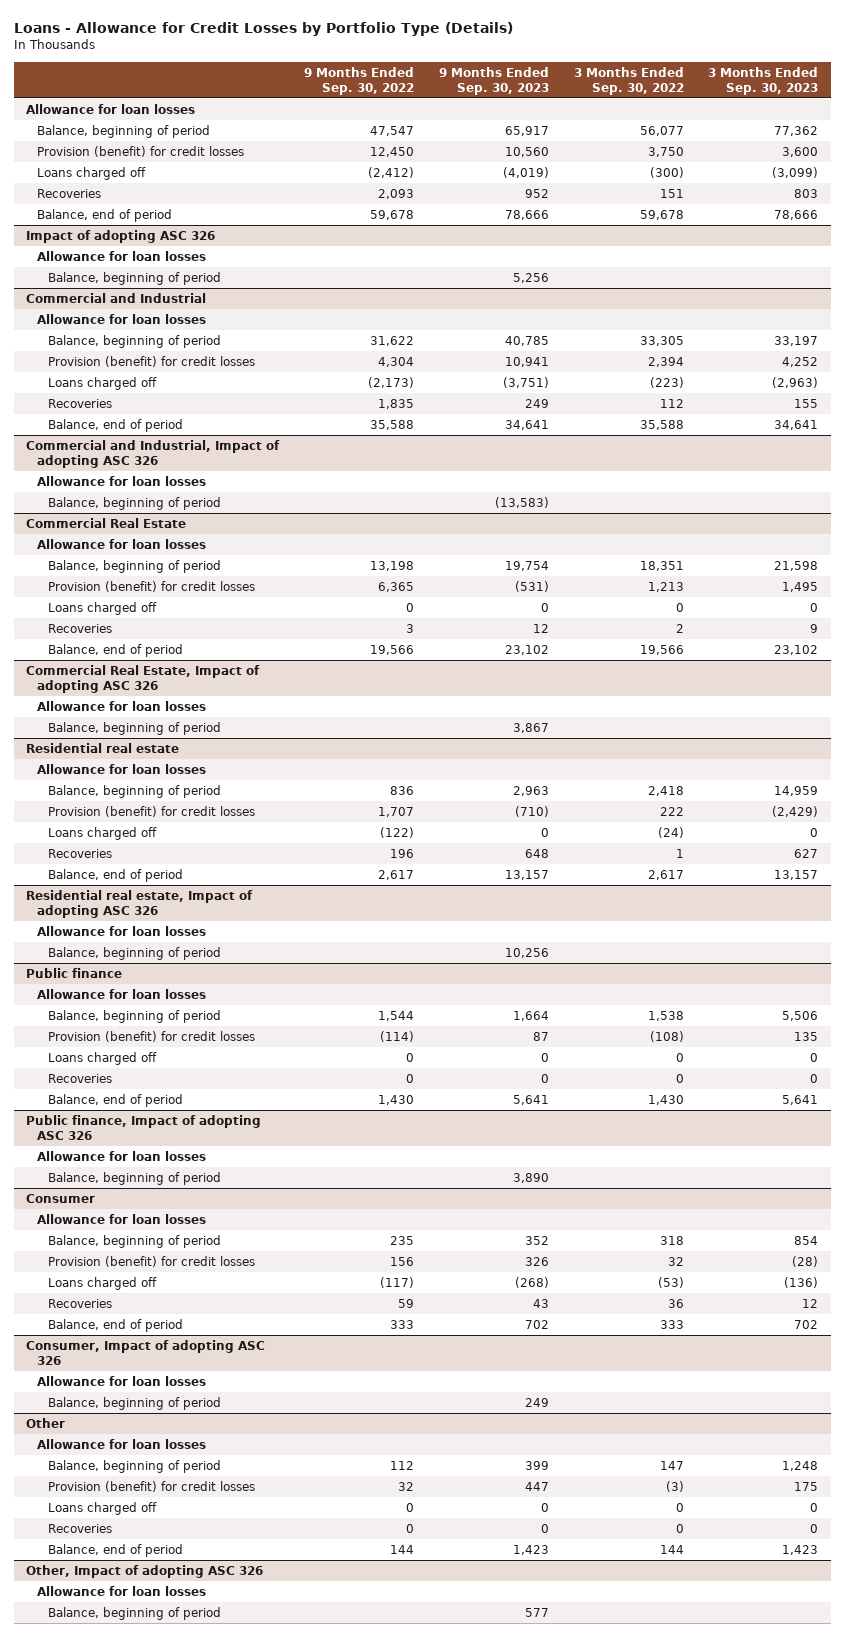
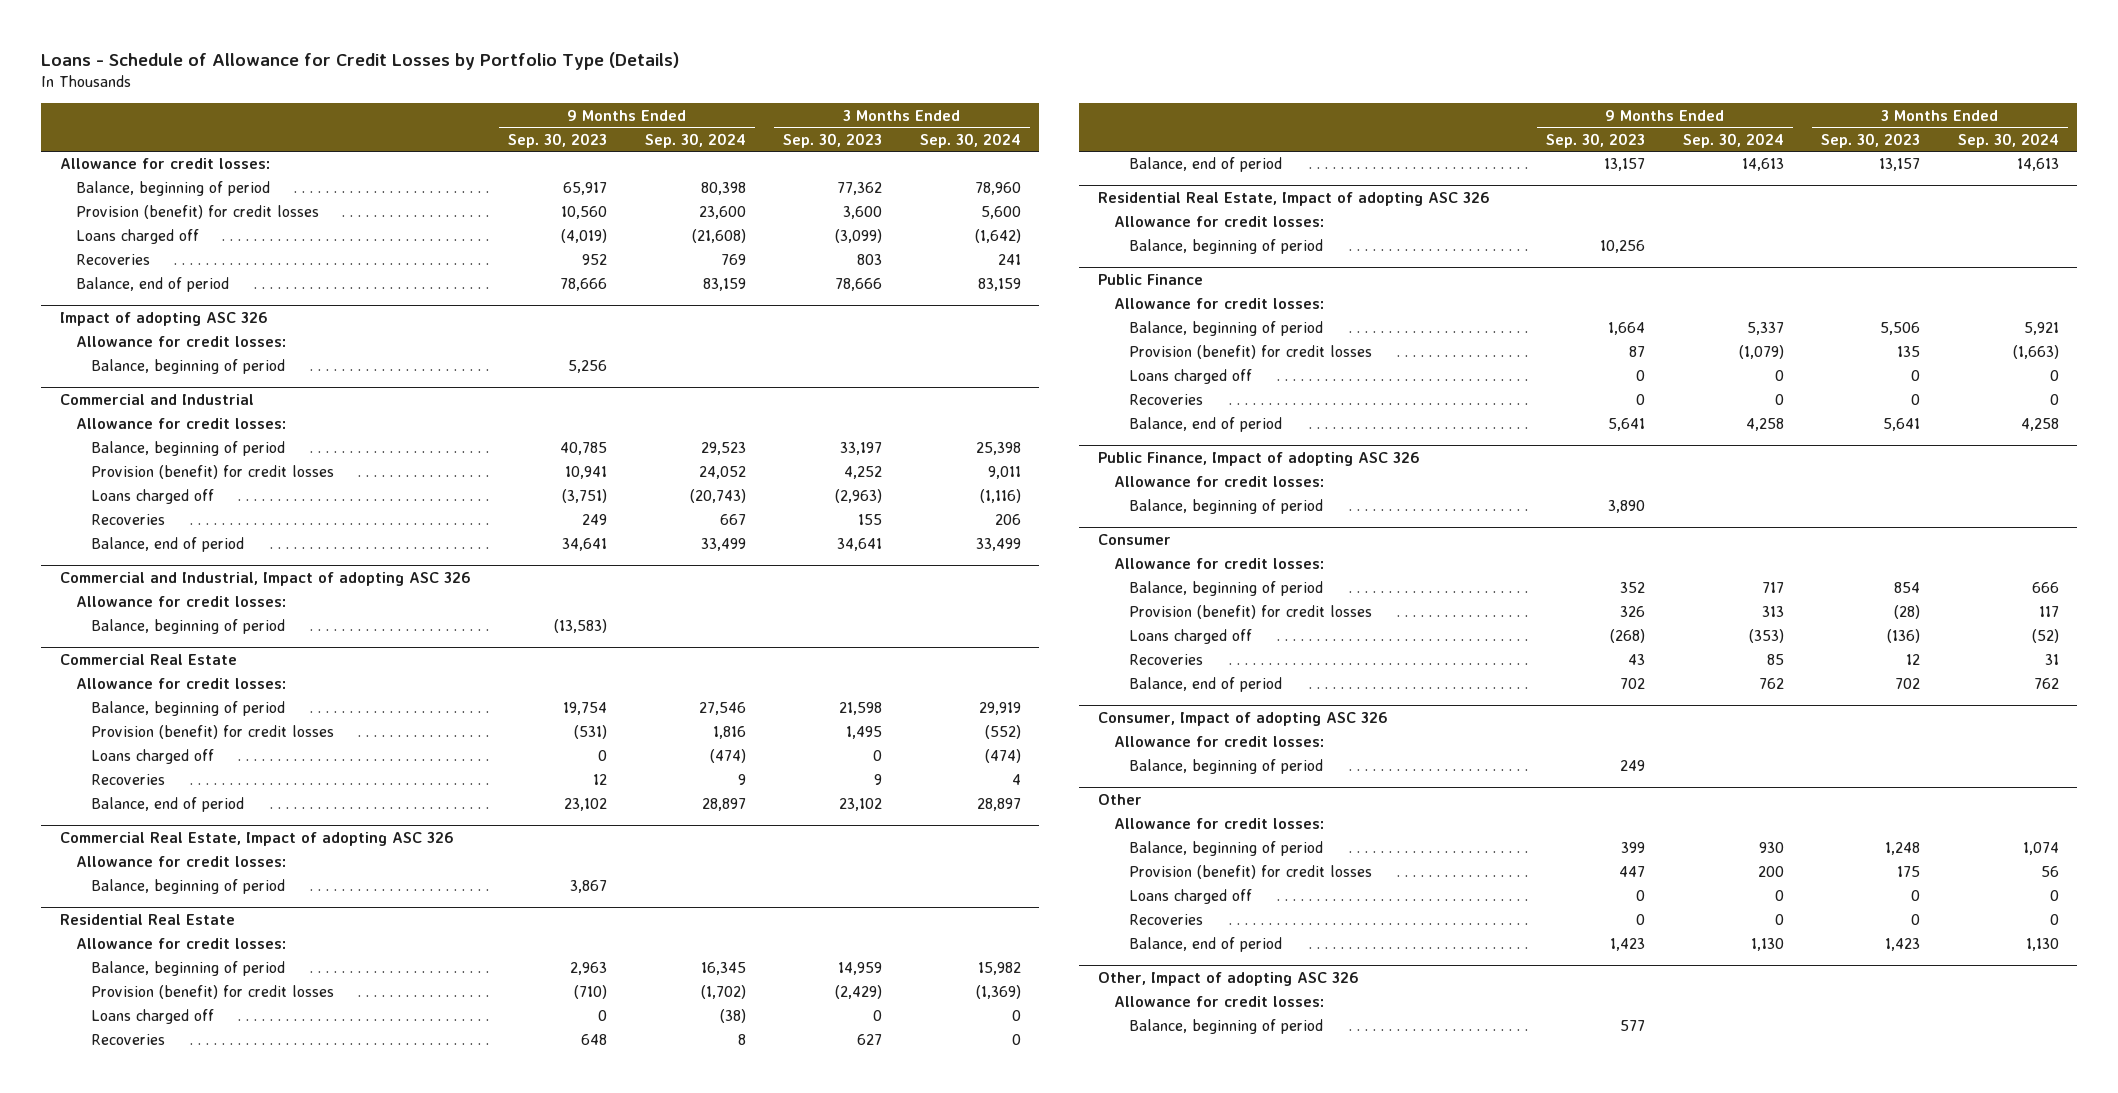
- Loans - Allowance for Credit Losses by Portfolio Type (Details)
+ Loans - Schedule of Allowance for Credit Losses by Portfolio Type (Details)
- | 9 Months Ended Sep. 30, 2022 | 9 Months Ended Sep. 30, 2023 | 3 Months Ended Sep. 30, 2022 | 3 Months Ended Sep. 30, 2023
+ | 9 Months Ended Sep. 30, 2023 | 9 Months Ended Sep. 30, 2024 | 3 Months Ended Sep. 30, 2023 | 3 Months Ended Sep. 30, 2024
- Allowance for loan losses
+ Allowance for credit losses:
@ Impact of adopting ASC 326
- Allowance for loan losses
+ Allowance for credit losses:
@ Commercial and Industrial
- Allowance for loan losses
+ Allowance for credit losses:
@ Commercial and Industrial, Impact of adopting ASC 326
- Allowance for loan losses
+ Allowance for credit losses:
@ Commercial Real Estate
- Allowance for loan losses
+ Allowance for credit losses:
@ Commercial Real Estate, Impact of adopting ASC 326
- Allowance for loan losses
+ Allowance for credit losses:
- Residential real estate
- Allowance for loan losses
+ Residential Real Estate
+ Allowance for credit losses:
- Residential real estate, Impact of adopting ASC 326
- Allowance for loan losses
+ Residential Real Estate, Impact of adopting ASC 326
+ Allowance for credit losses:
- Public finance
- Allowance for loan losses
+ Public Finance
+ Allowance for credit losses:
- Public finance, Impact of adopting ASC 326
- Allowance for loan losses
+ Public Finance, Impact of adopting ASC 326
+ Allowance for credit losses:
@ Consumer
- Allowance for loan losses
+ Allowance for credit losses:
@ Consumer, Impact of adopting ASC 326
- Allowance for loan losses
+ Allowance for credit losses:
@ Other
- Allowance for loan losses
+ Allowance for credit losses:
@ Other, Impact of adopting ASC 326
- Allowance for loan losses
+ Allowance for credit losses:

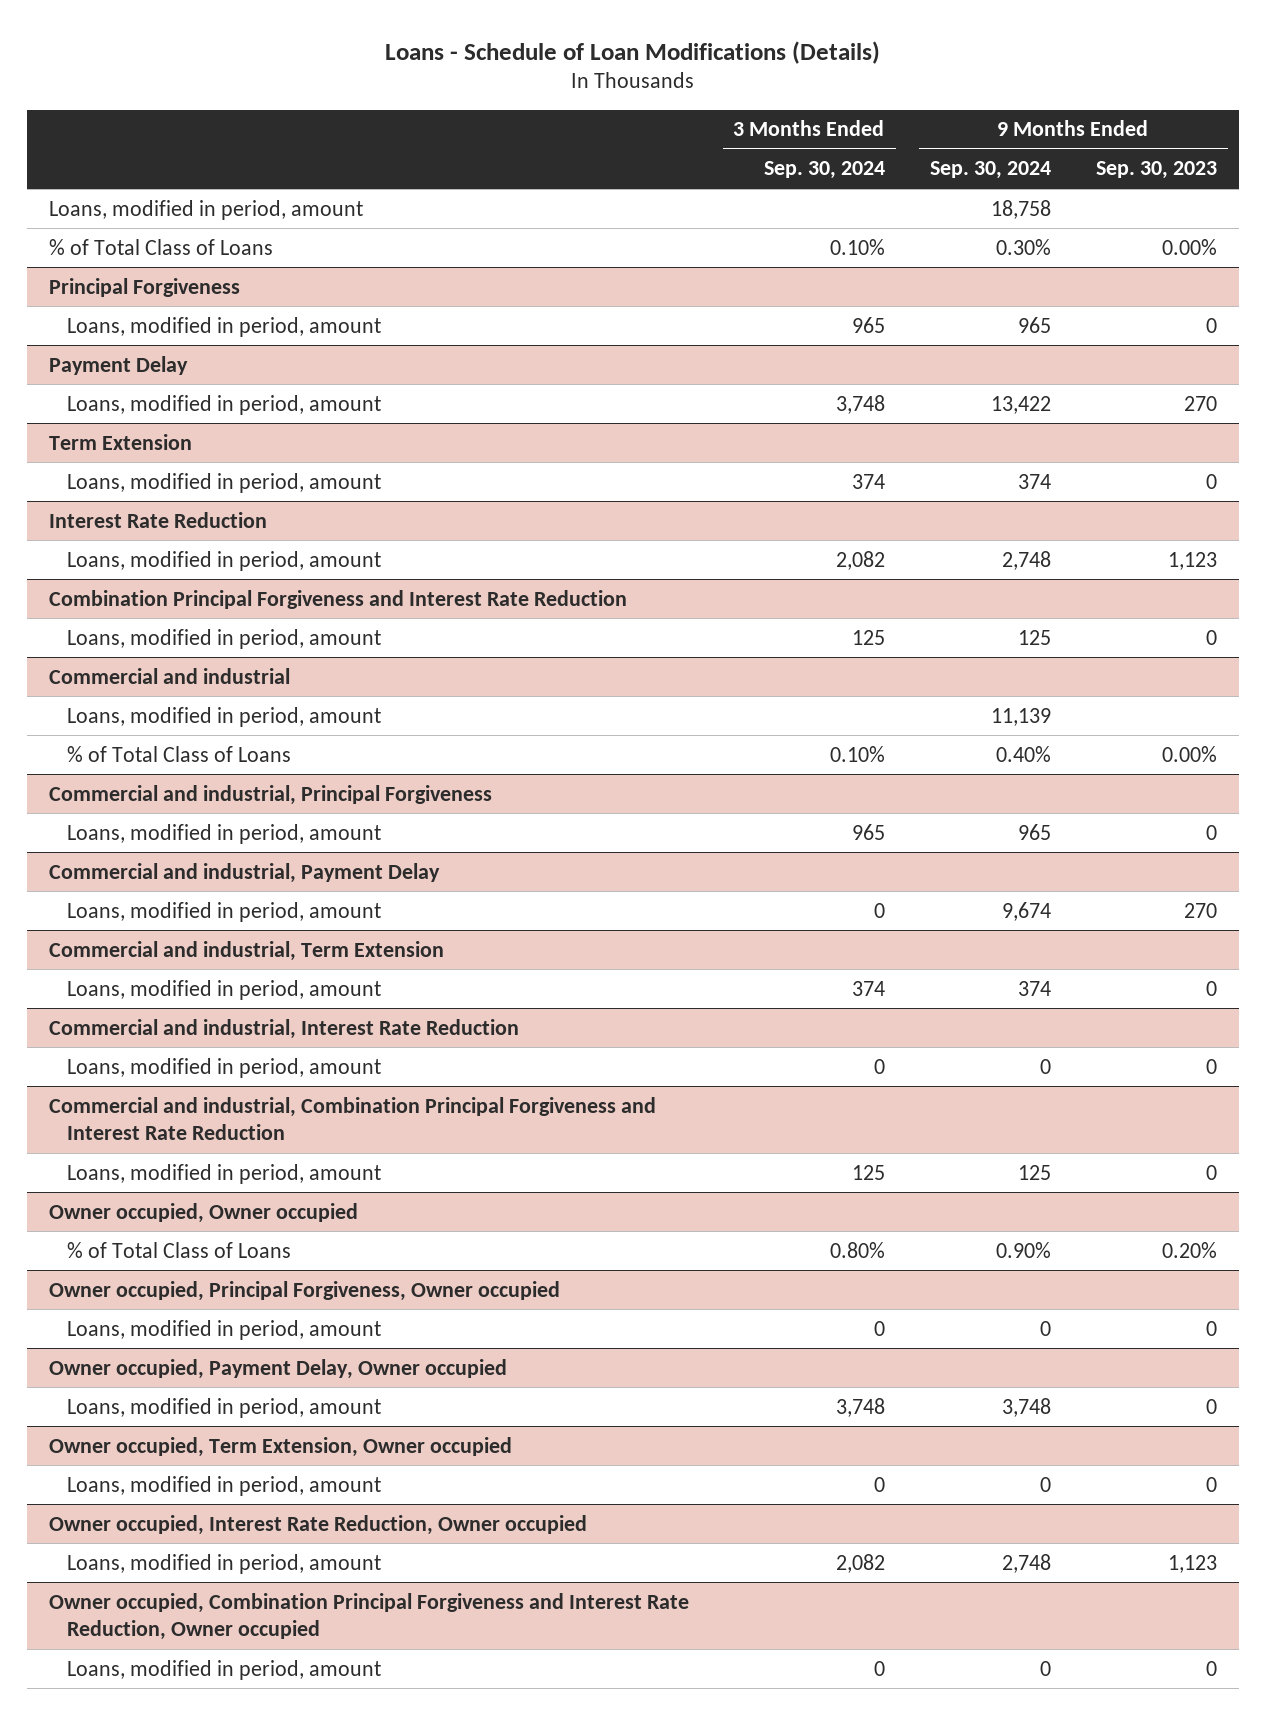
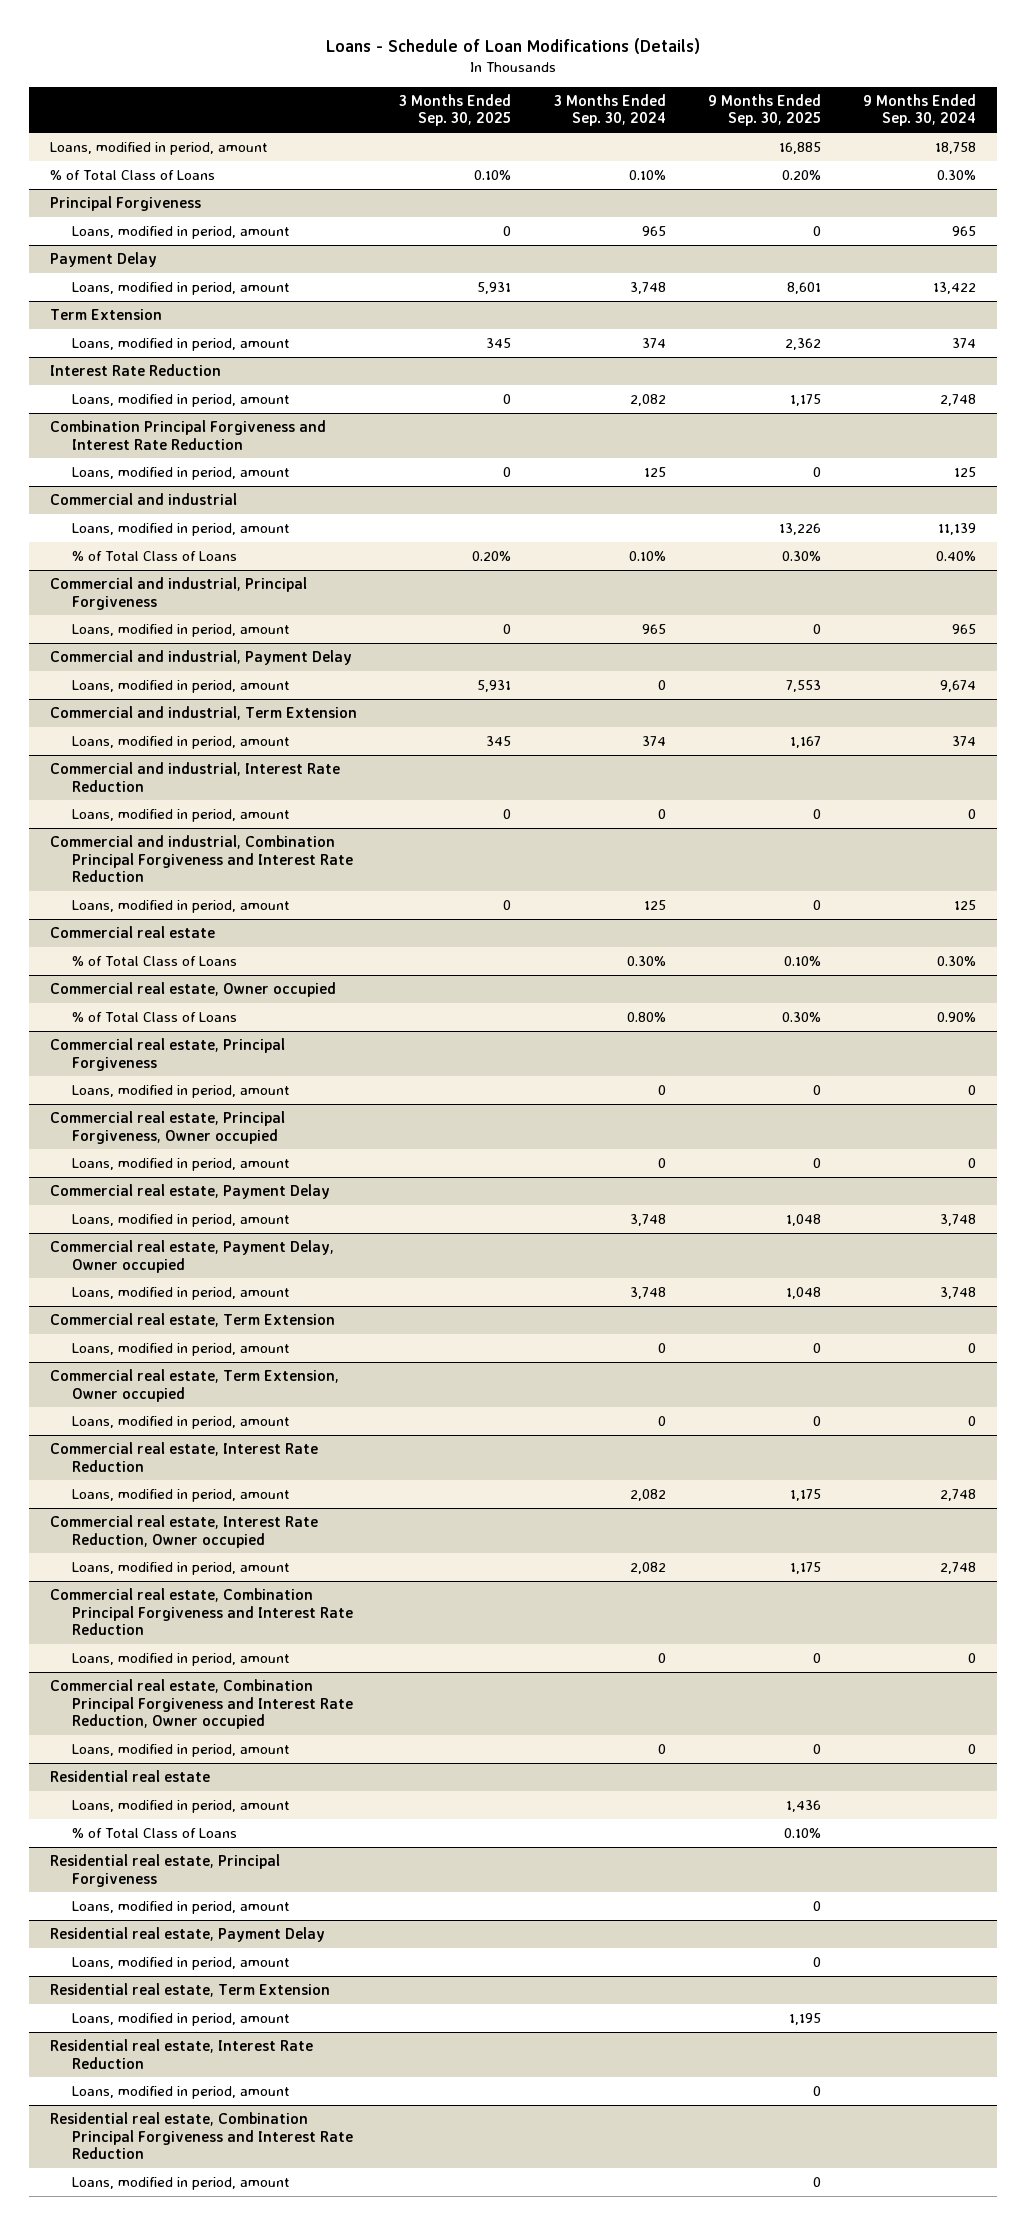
- | 3 Months Ended Sep. 30, 2024 | 9 Months Ended Sep. 30, 2024 | 9 Months Ended Sep. 30, 2023
+ | 3 Months Ended Sep. 30, 2025 | 3 Months Ended Sep. 30, 2024 | 9 Months Ended Sep. 30, 2025 | 9 Months Ended Sep. 30, 2024
- Owner occupied, Owner occupied
+ Commercial real estate
+ % of Total Class of Loans | | 0.30% | 0.10% | 0.30%
+ Commercial real estate, Owner occupied
- Owner occupied, Principal Forgiveness, Owner occupied
+ Commercial real estate, Principal Forgiveness
- Owner occupied, Payment Delay, Owner occupied
+ Commercial real estate, Principal Forgiveness, Owner occupied
+ Loans, modified in period, amount | | 0 | 0 | 0
+ Commercial real estate, Payment Delay
- Owner occupied, Term Extension, Owner occupied
+ Commercial real estate, Payment Delay, Owner occupied
+ Loans, modified in period, amount | | 3,748 | 1,048 | 3,748
+ Commercial real estate, Term Extension
- Owner occupied, Interest Rate Reduction, Owner occupied
+ Commercial real estate, Term Extension, Owner occupied
+ Loans, modified in period, amount | | 0 | 0 | 0
+ Commercial real estate, Interest Rate Reduction
- Owner occupied, Combination Principal Forgiveness and Interest Rate Reduction, Owner occupied
+ Commercial real estate, Interest Rate Reduction, Owner occupied
+ Loans, modified in period, amount | | 2,082 | 1,175 | 2,748
+ Commercial real estate, Combination Principal Forgiveness and Interest Rate Reduction
+ Commercial real estate, Combination Principal Forgiveness and Interest Rate Reduction, Owner occupied
+ Loans, modified in period, amount | | 0 | 0 | 0
+ Residential real estate
+ Loans, modified in period, amount | | | 1,436 |
+ % of Total Class of Loans | | | 0.10% |
+ Residential real estate, Principal Forgiveness
+ Loans, modified in period, amount | | | 0 |
+ Residential real estate, Payment Delay
+ Loans, modified in period, amount | | | 0 |
+ Residential real estate, Term Extension
+ Loans, modified in period, amount | | | 1,195 |
+ Residential real estate, Interest Rate Reduction
+ Loans, modified in period, amount | | | 0 |
+ Residential real estate, Combination Principal Forgiveness and Interest Rate Reduction
+ Loans, modified in period, amount | | | 0 |

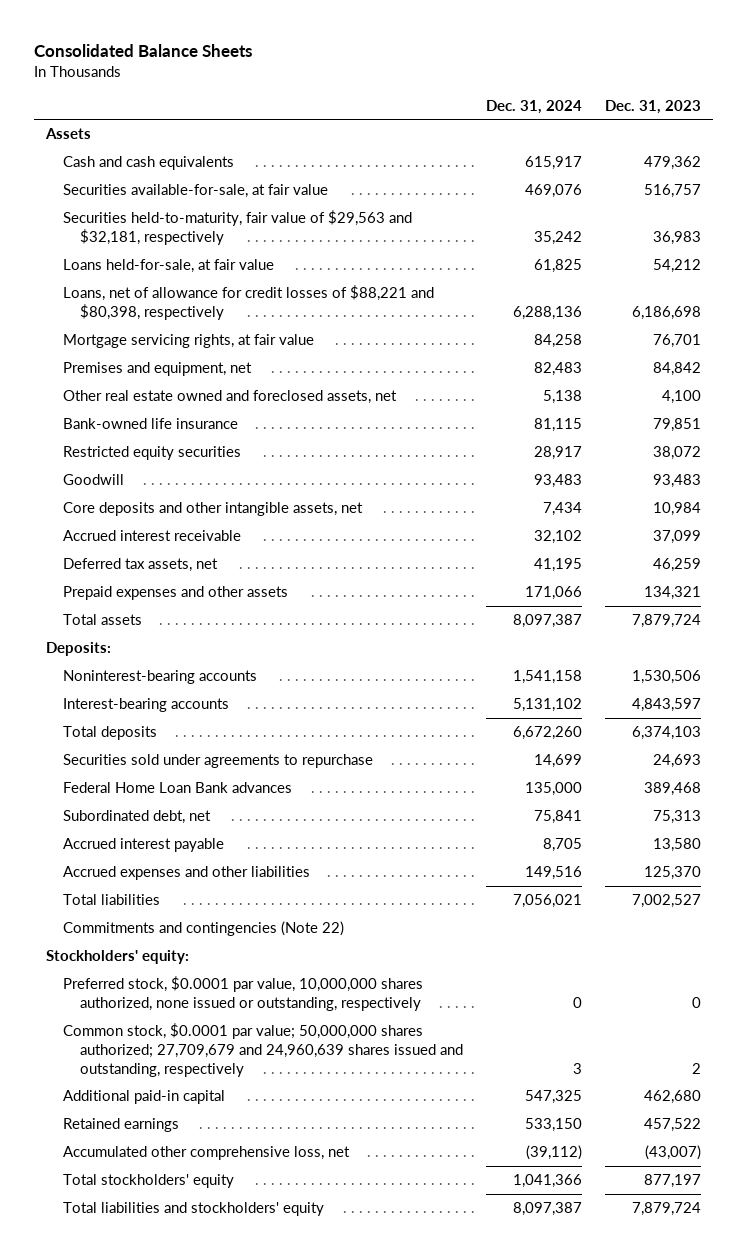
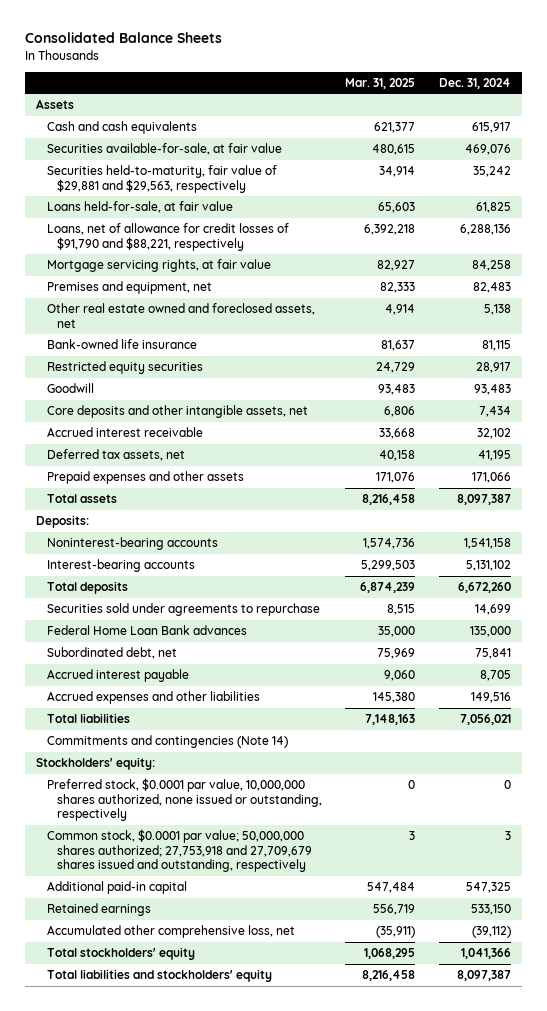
- | Dec. 31, 2024 | Dec. 31, 2023
+ | Mar. 31, 2025 | Dec. 31, 2024
- Securities held-to-maturity, fair value of $29,563 and $32,181, respectively | 35,242 | 36,983
+ Securities held-to-maturity, fair value of $29,881 and $29,563, respectively | 34,914 | 35,242
- Loans, net of allowance for credit losses of $88,221 and $80,398, respectively | 6,288,136 | 6,186,698
+ Loans, net of allowance for credit losses of $91,790 and $88,221, respectively | 6,392,218 | 6,288,136
- Commitments and contingencies (Note 22)
+ Commitments and contingencies (Note 14)
- Common stock, $0.0001 par value; 50,000,000 shares authorized; 27,709,679 and 24,960,639 shares issued and outstanding, respectively | 3 | 2
+ Common stock, $0.0001 par value; 50,000,000 shares authorized; 27,753,918 and 27,709,679 shares issued and outstanding, respectively | 3 | 3

